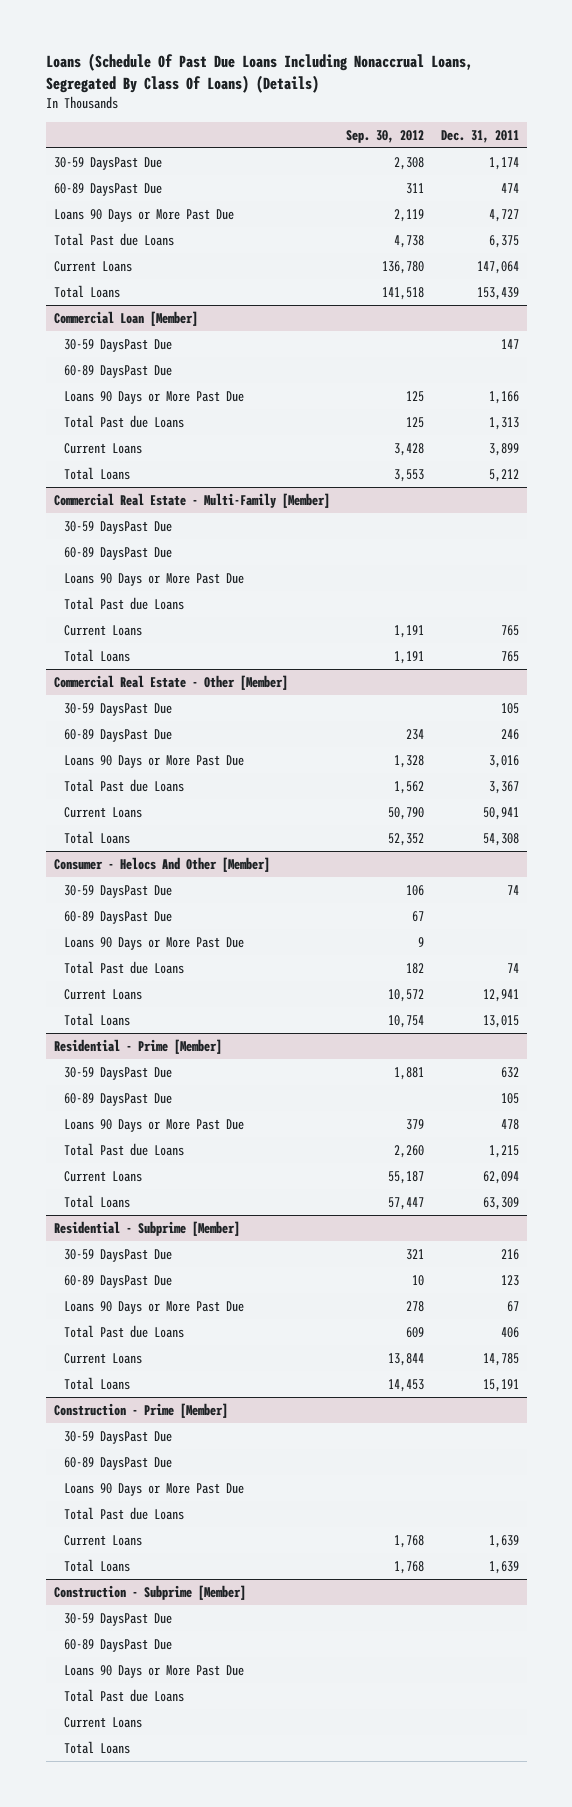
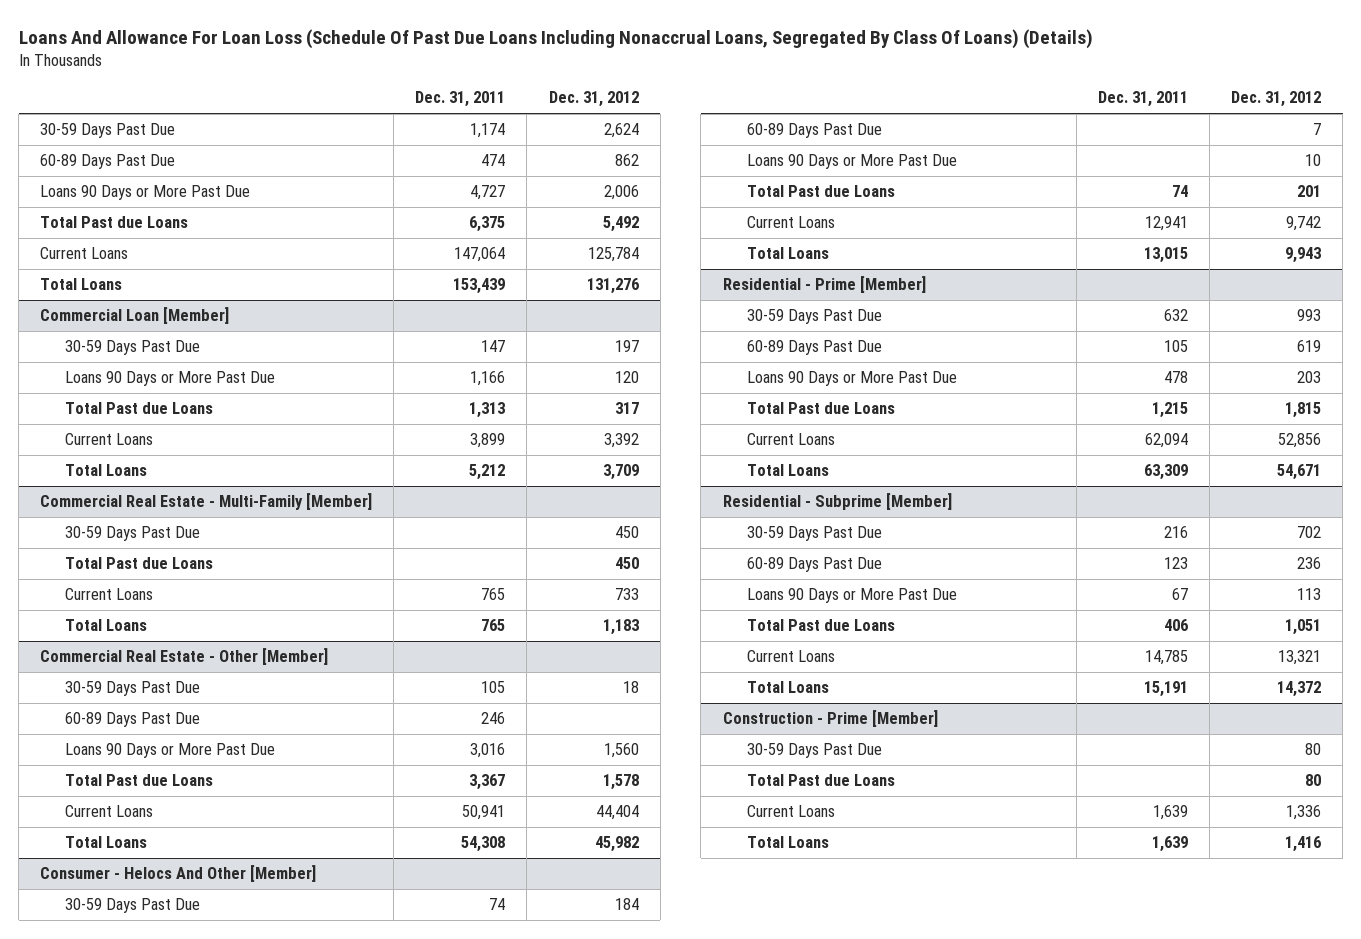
- Loans (Schedule Of Past Due Loans Including Nonaccrual Loans, Segregated By Class Of Loans) (Details)
+ Loans And Allowance For Loan Loss (Schedule Of Past Due Loans Including Nonaccrual Loans, Segregated By Class Of Loans) (Details)
- | Sep. 30, 2012 | Dec. 31, 2011
+ | Dec. 31, 2011 | Dec. 31, 2012
- 30-59 DaysPast Due | 2,308 | 1,174
- 60-89 DaysPast Due | 311 | 474
+ 30-59 Days Past Due | 1,174 | 2,624
+ 60-89 Days Past Due | 474 | 862
@ Commercial Loan [Member]
- 30-59 DaysPast Due | | 147
- 60-89 DaysPast Due
+ 30-59 Days Past Due | 147 | 197
@ Commercial Real Estate - Multi-Family [Member]
- 30-59 DaysPast Due
- 60-89 DaysPast Due
- Loans 90 Days or More Past Due
+ 30-59 Days Past Due | | 450
@ Commercial Real Estate - Other [Member]
- 30-59 DaysPast Due | | 105
- 60-89 DaysPast Due | 234 | 246
+ 30-59 Days Past Due | 105 | 18
+ 60-89 Days Past Due | 246 |
@ Consumer - Helocs And Other [Member]
- 30-59 DaysPast Due | 106 | 74
- 60-89 DaysPast Due | 67 |
+ 30-59 Days Past Due | 74 | 184
+ 60-89 Days Past Due | | 7
@ Residential - Prime [Member]
- 30-59 DaysPast Due | 1,881 | 632
- 60-89 DaysPast Due | | 105
+ 30-59 Days Past Due | 632 | 993
+ 60-89 Days Past Due | 105 | 619
@ Residential - Subprime [Member]
- 30-59 DaysPast Due | 321 | 216
- 60-89 DaysPast Due | 10 | 123
+ 30-59 Days Past Due | 216 | 702
+ 60-89 Days Past Due | 123 | 236
@ Construction - Prime [Member]
- 30-59 DaysPast Due
- 60-89 DaysPast Due
- Loans 90 Days or More Past Due
+ 30-59 Days Past Due | | 80
- Construction - Subprime [Member]
- 30-59 DaysPast Due
- 60-89 DaysPast Due
- Loans 90 Days or More Past Due
- Total Past due Loans
- Current Loans
- Total Loans

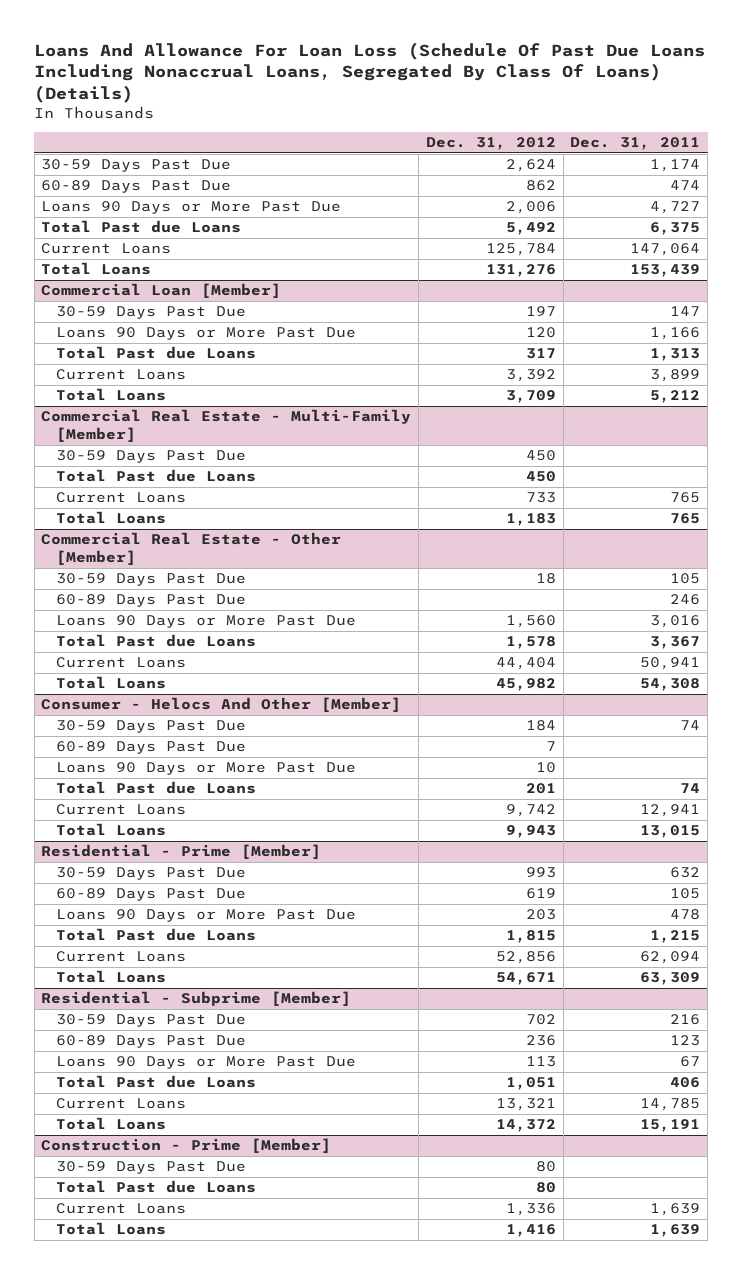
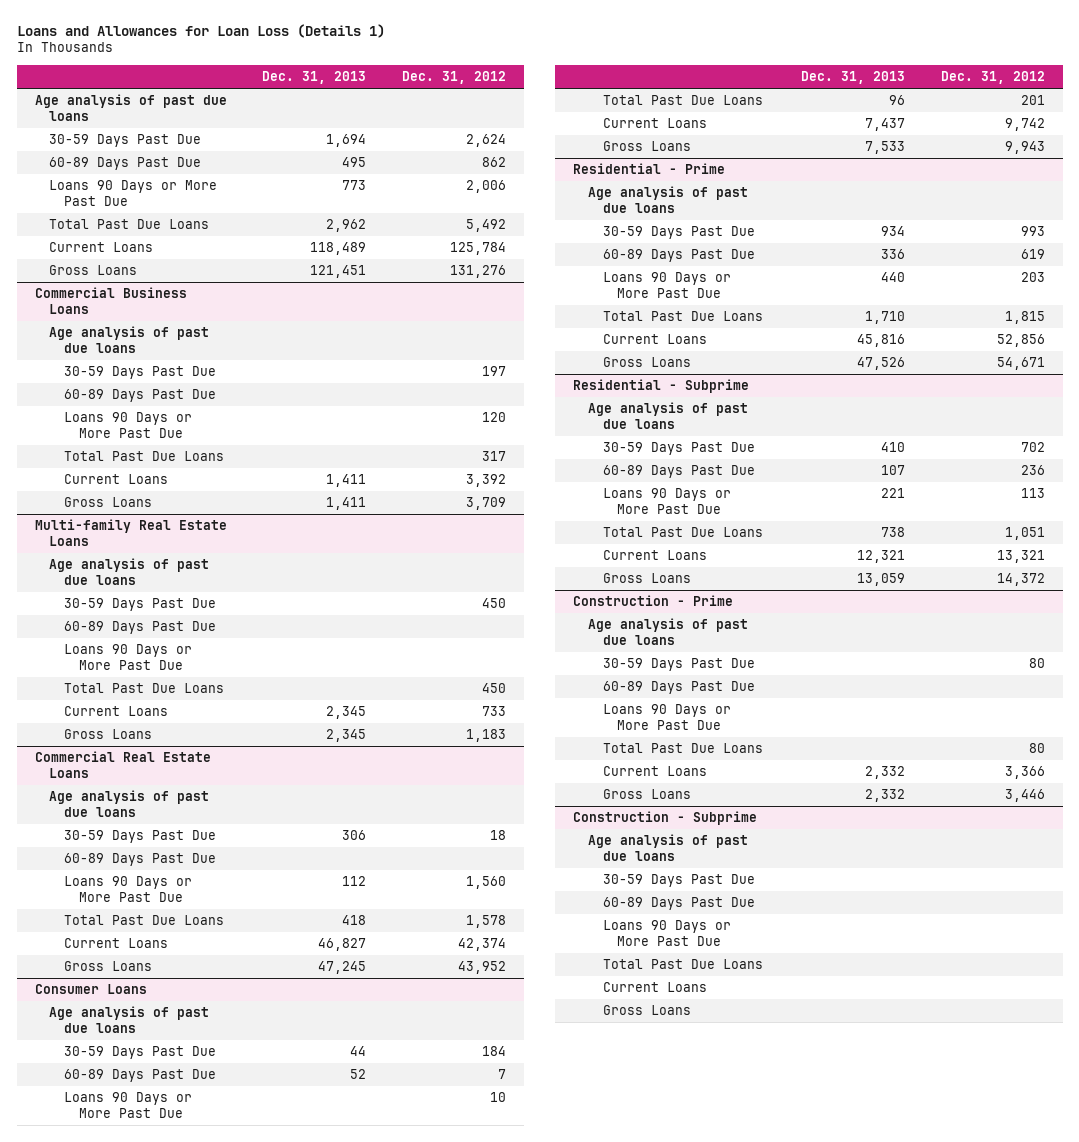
- Loans And Allowance For Loan Loss (Schedule Of Past Due Loans Including Nonaccrual Loans, Segregated By Class Of Loans) (Details)
+ Loans and Allowances for Loan Loss (Details 1)
- | Dec. 31, 2012 | Dec. 31, 2011
+ | Dec. 31, 2013 | Dec. 31, 2012
+ Age analysis of past due loans
- Total Past due Loans | 5,492 | 6,375
+ Total Past Due Loans | 2,962 | 5,492
- Total Loans | 131,276 | 153,439
- Commercial Loan [Member]
+ Gross Loans | 121,451 | 131,276
+ Commercial Business Loans
+ Age analysis of past due loans
+ 60-89 Days Past Due
- Total Past due Loans | 317 | 1,313
+ Total Past Due Loans | | 317
- Total Loans | 3,709 | 5,212
- Commercial Real Estate - Multi-Family [Member]
+ Gross Loans | 1,411 | 3,709
+ Multi-family Real Estate Loans
+ Age analysis of past due loans
- Total Past due Loans | 450 |
+ 60-89 Days Past Due
+ Loans 90 Days or More Past Due
+ Total Past Due Loans | | 450
- Total Loans | 1,183 | 765
- Commercial Real Estate - Other [Member]
+ Gross Loans | 2,345 | 1,183
+ Commercial Real Estate Loans
+ Age analysis of past due loans
- Total Past due Loans | 1,578 | 3,367
- Current Loans | 44,404 | 50,941
- Total Loans | 45,982 | 54,308
- Consumer - Helocs And Other [Member]
+ Total Past Due Loans | 418 | 1,578
+ Current Loans | 46,827 | 42,374
+ Gross Loans | 47,245 | 43,952
+ Consumer Loans
+ Age analysis of past due loans
- Total Past due Loans | 201 | 74
+ Total Past Due Loans | 96 | 201
- Total Loans | 9,943 | 13,015
- Residential - Prime [Member]
+ Gross Loans | 7,533 | 9,943
+ Residential - Prime
+ Age analysis of past due loans
- Total Past due Loans | 1,815 | 1,215
+ Total Past Due Loans | 1,710 | 1,815
- Total Loans | 54,671 | 63,309
- Residential - Subprime [Member]
+ Gross Loans | 47,526 | 54,671
+ Residential - Subprime
+ Age analysis of past due loans
- Total Past due Loans | 1,051 | 406
+ Total Past Due Loans | 738 | 1,051
- Total Loans | 14,372 | 15,191
- Construction - Prime [Member]
+ Gross Loans | 13,059 | 14,372
+ Construction - Prime
+ Age analysis of past due loans
- Total Past due Loans | 80 |
- Current Loans | 1,336 | 1,639
- Total Loans | 1,416 | 1,639
+ 60-89 Days Past Due
+ Loans 90 Days or More Past Due
+ Total Past Due Loans | | 80
+ Current Loans | 2,332 | 3,366
+ Gross Loans | 2,332 | 3,446
+ Construction - Subprime
+ Age analysis of past due loans
+ 30-59 Days Past Due
+ 60-89 Days Past Due
+ Loans 90 Days or More Past Due
+ Total Past Due Loans
+ Current Loans
+ Gross Loans

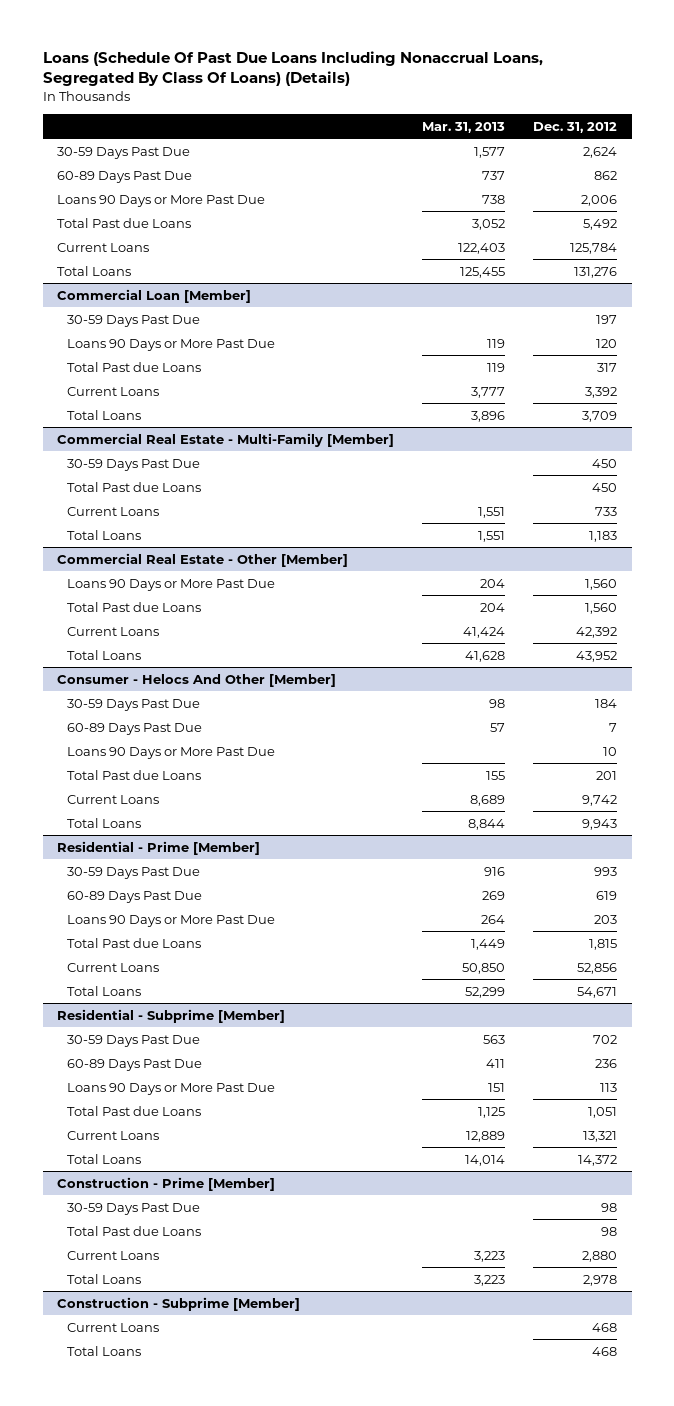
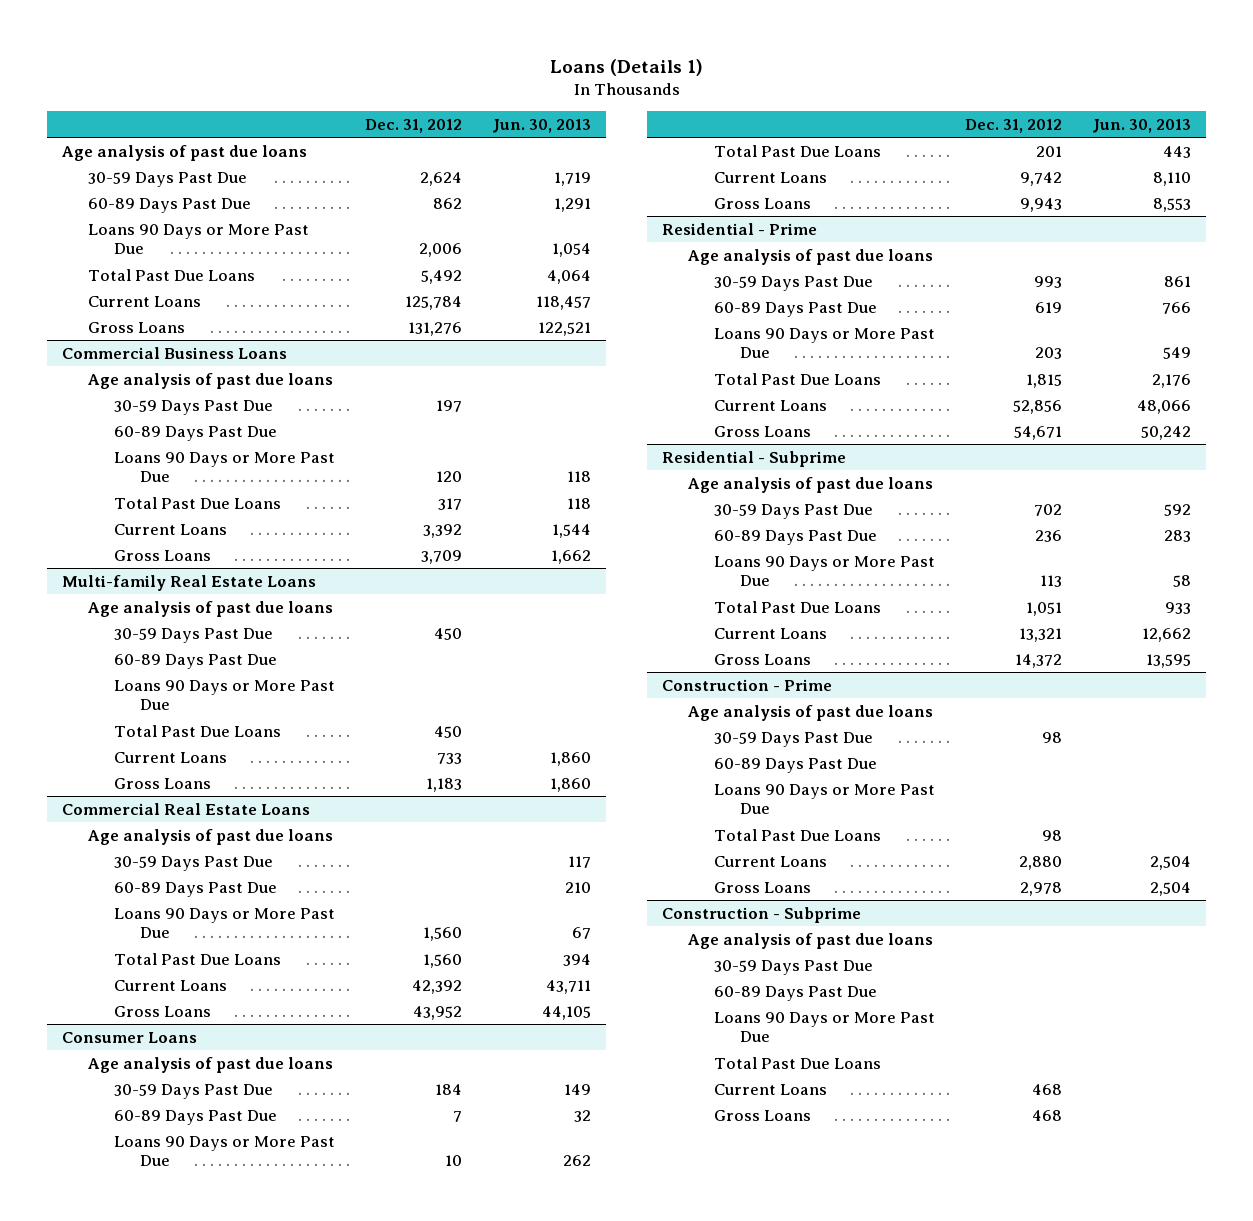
- Loans (Schedule Of Past Due Loans Including Nonaccrual Loans, Segregated By Class Of Loans) (Details)
+ Loans (Details 1)
- | Mar. 31, 2013 | Dec. 31, 2012
+ | Dec. 31, 2012 | Jun. 30, 2013
+ Age analysis of past due loans
- Total Past due Loans | 3,052 | 5,492
+ Total Past Due Loans | 5,492 | 4,064
- Total Loans | 125,455 | 131,276
- Commercial Loan [Member]
+ Gross Loans | 131,276 | 122,521
+ Commercial Business Loans
+ Age analysis of past due loans
+ 60-89 Days Past Due
- Total Past due Loans | 119 | 317
+ Total Past Due Loans | 317 | 118
- Total Loans | 3,896 | 3,709
- Commercial Real Estate - Multi-Family [Member]
+ Gross Loans | 3,709 | 1,662
+ Multi-family Real Estate Loans
+ Age analysis of past due loans
- Total Past due Loans | | 450
+ 60-89 Days Past Due
+ Loans 90 Days or More Past Due
+ Total Past Due Loans | 450 |
- Total Loans | 1,551 | 1,183
- Commercial Real Estate - Other [Member]
+ Gross Loans | 1,183 | 1,860
+ Commercial Real Estate Loans
+ Age analysis of past due loans
+ 30-59 Days Past Due | | 117
+ 60-89 Days Past Due | | 210
- Total Past due Loans | 204 | 1,560
+ Total Past Due Loans | 1,560 | 394
- Total Loans | 41,628 | 43,952
- Consumer - Helocs And Other [Member]
+ Gross Loans | 43,952 | 44,105
+ Consumer Loans
+ Age analysis of past due loans
- Total Past due Loans | 155 | 201
+ Total Past Due Loans | 201 | 443
- Total Loans | 8,844 | 9,943
- Residential - Prime [Member]
+ Gross Loans | 9,943 | 8,553
+ Residential - Prime
+ Age analysis of past due loans
- Total Past due Loans | 1,449 | 1,815
+ Total Past Due Loans | 1,815 | 2,176
- Total Loans | 52,299 | 54,671
- Residential - Subprime [Member]
+ Gross Loans | 54,671 | 50,242
+ Residential - Subprime
+ Age analysis of past due loans
- Total Past due Loans | 1,125 | 1,051
+ Total Past Due Loans | 1,051 | 933
- Total Loans | 14,014 | 14,372
- Construction - Prime [Member]
+ Gross Loans | 14,372 | 13,595
+ Construction - Prime
+ Age analysis of past due loans
- Total Past due Loans | | 98
+ 60-89 Days Past Due
+ Loans 90 Days or More Past Due
+ Total Past Due Loans | 98 |
- Total Loans | 3,223 | 2,978
- Construction - Subprime [Member]
+ Gross Loans | 2,978 | 2,504
+ Construction - Subprime
+ Age analysis of past due loans
+ 30-59 Days Past Due
+ 60-89 Days Past Due
+ Loans 90 Days or More Past Due
+ Total Past Due Loans
- Total Loans | | 468
+ Gross Loans | 468 |

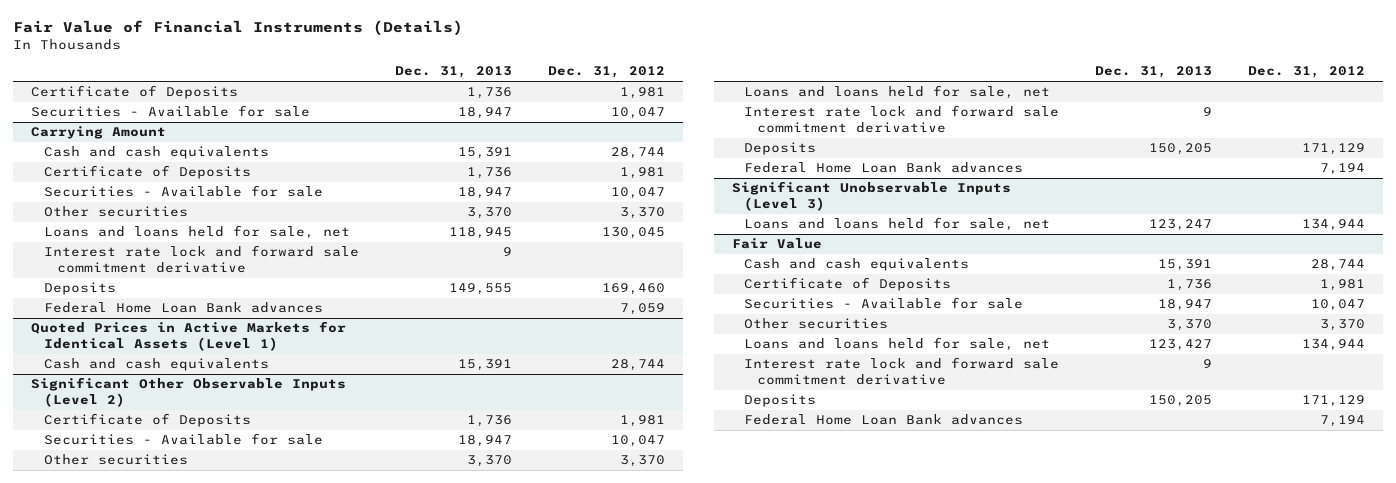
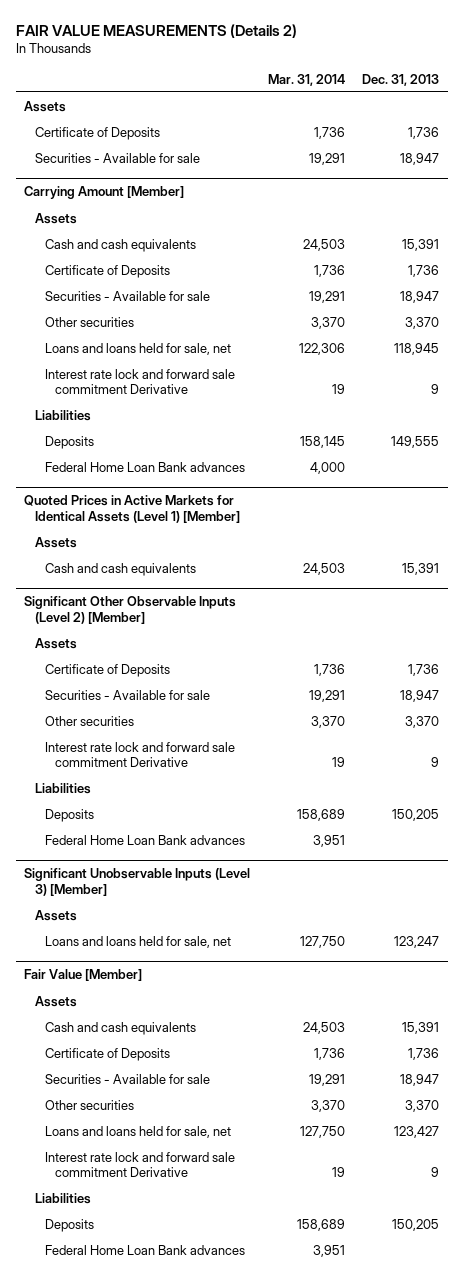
- Fair Value of Financial Instruments (Details)
+ FAIR VALUE MEASUREMENTS (Details 2)
- | Dec. 31, 2013 | Dec. 31, 2012
+ | Mar. 31, 2014 | Dec. 31, 2013
+ Assets
- Carrying Amount
+ Carrying Amount [Member]
+ Assets
- Interest rate lock and forward sale commitment derivative | 9 |
+ Interest rate lock and forward sale commitment Derivative | 19 | 9
+ Liabilities
- Quoted Prices in Active Markets for Identical Assets (Level 1)
+ Quoted Prices in Active Markets for Identical Assets (Level 1) [Member]
+ Assets
- Significant Other Observable Inputs (Level 2)
+ Significant Other Observable Inputs (Level 2) [Member]
+ Assets
- Loans and loans held for sale, net
- Interest rate lock and forward sale commitment derivative | 9 |
+ Interest rate lock and forward sale commitment Derivative | 19 | 9
+ Liabilities
- Significant Unobservable Inputs (Level 3)
+ Significant Unobservable Inputs (Level 3) [Member]
+ Assets
- Fair Value
+ Fair Value [Member]
+ Assets
- Interest rate lock and forward sale commitment derivative | 9 |
+ Interest rate lock and forward sale commitment Derivative | 19 | 9
+ Liabilities

